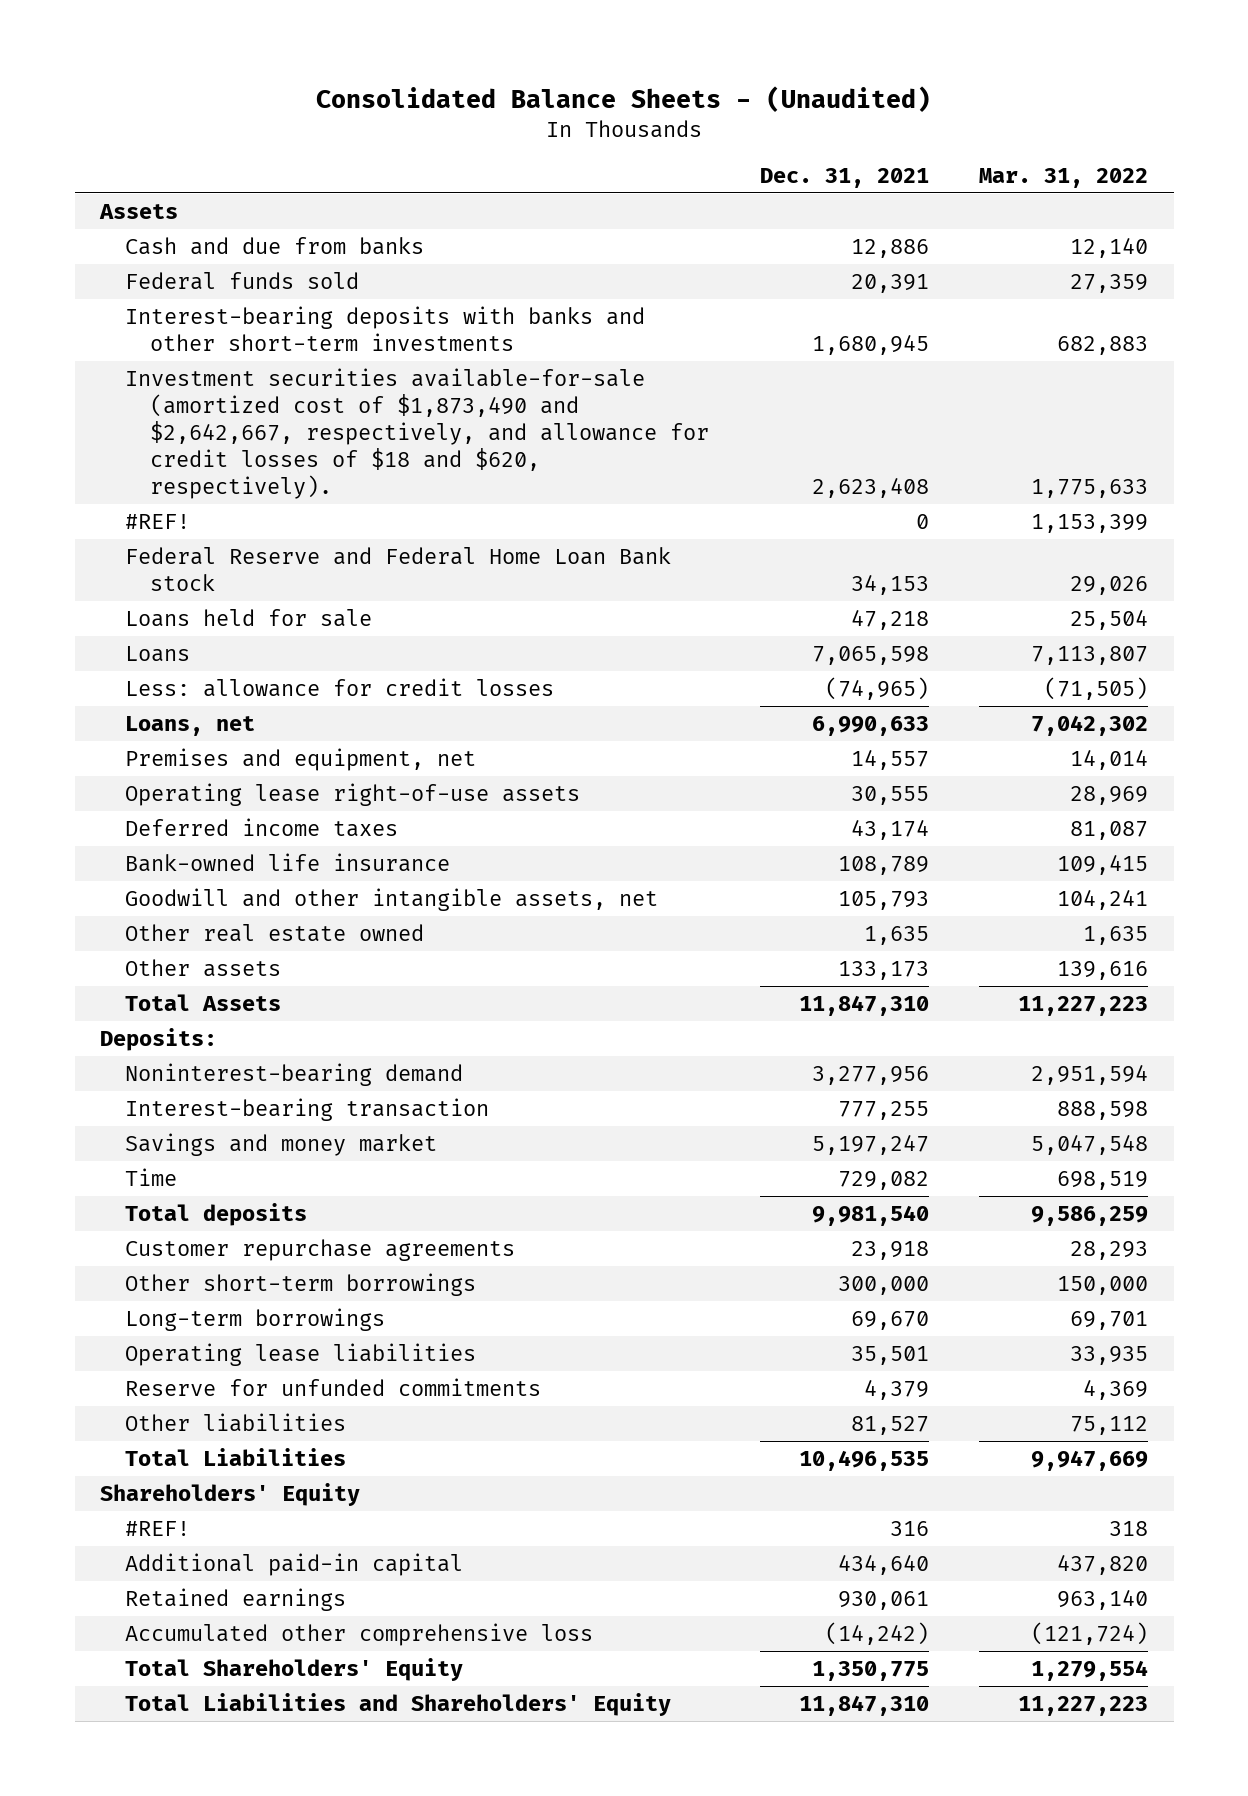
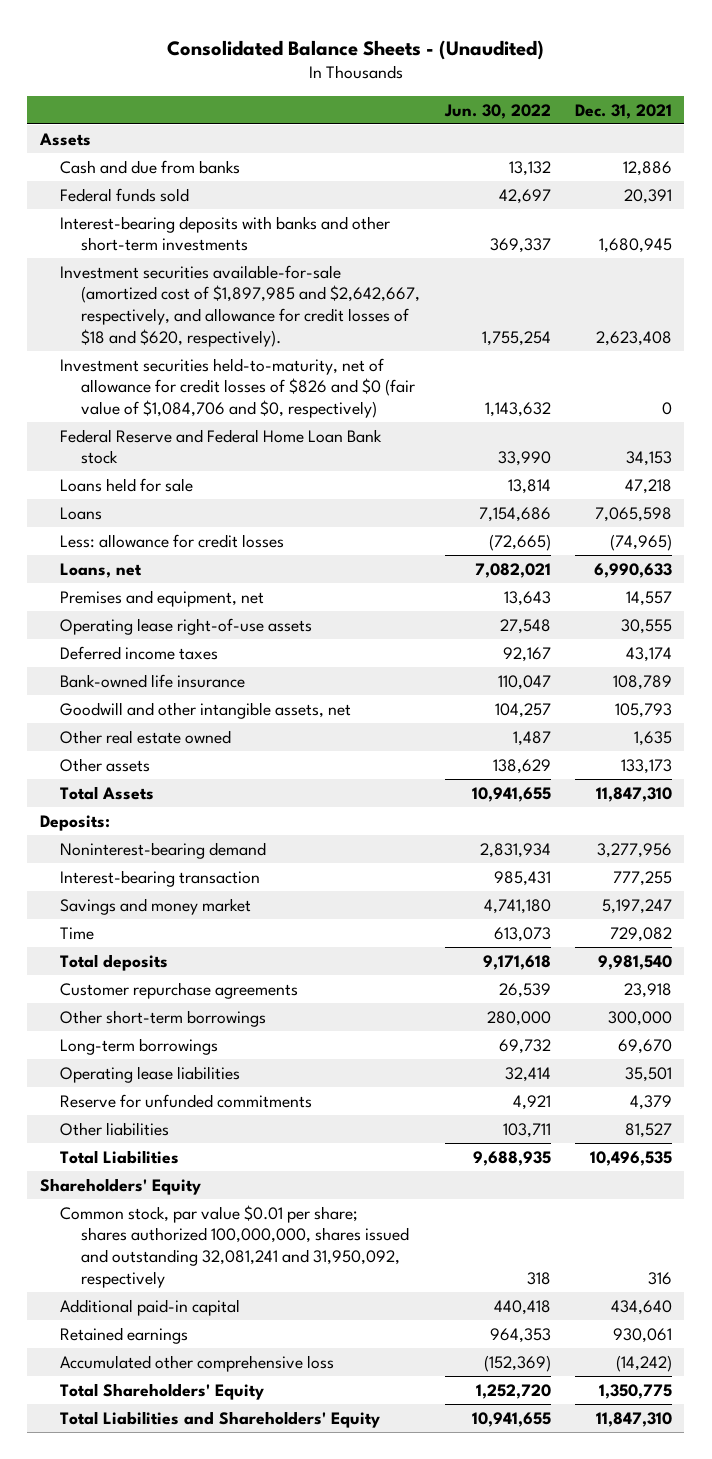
- | Dec. 31, 2021 | Mar. 31, 2022
+ | Jun. 30, 2022 | Dec. 31, 2021
- Investment securities available-for-sale (amortized cost of $1,873,490 and $2,642,667, respectively, and allowance for credit losses of $18 and $620, respectively). | 2,623,408 | 1,775,633
- #REF! | 0 | 1,153,399
+ Investment securities available-for-sale (amortized cost of $1,897,985 and $2,642,667, respectively, and allowance for credit losses of $18 and $620, respectively). | 1,755,254 | 2,623,408
+ Investment securities held-to-maturity, net of allowance for credit losses of $826 and $0 (fair value of $1,084,706 and $0, respectively) | 1,143,632 | 0
- #REF! | 316 | 318
+ Common stock, par value $0.01 per share; shares authorized 100,000,000, shares issued and outstanding 32,081,241 and 31,950,092, respectively | 318 | 316

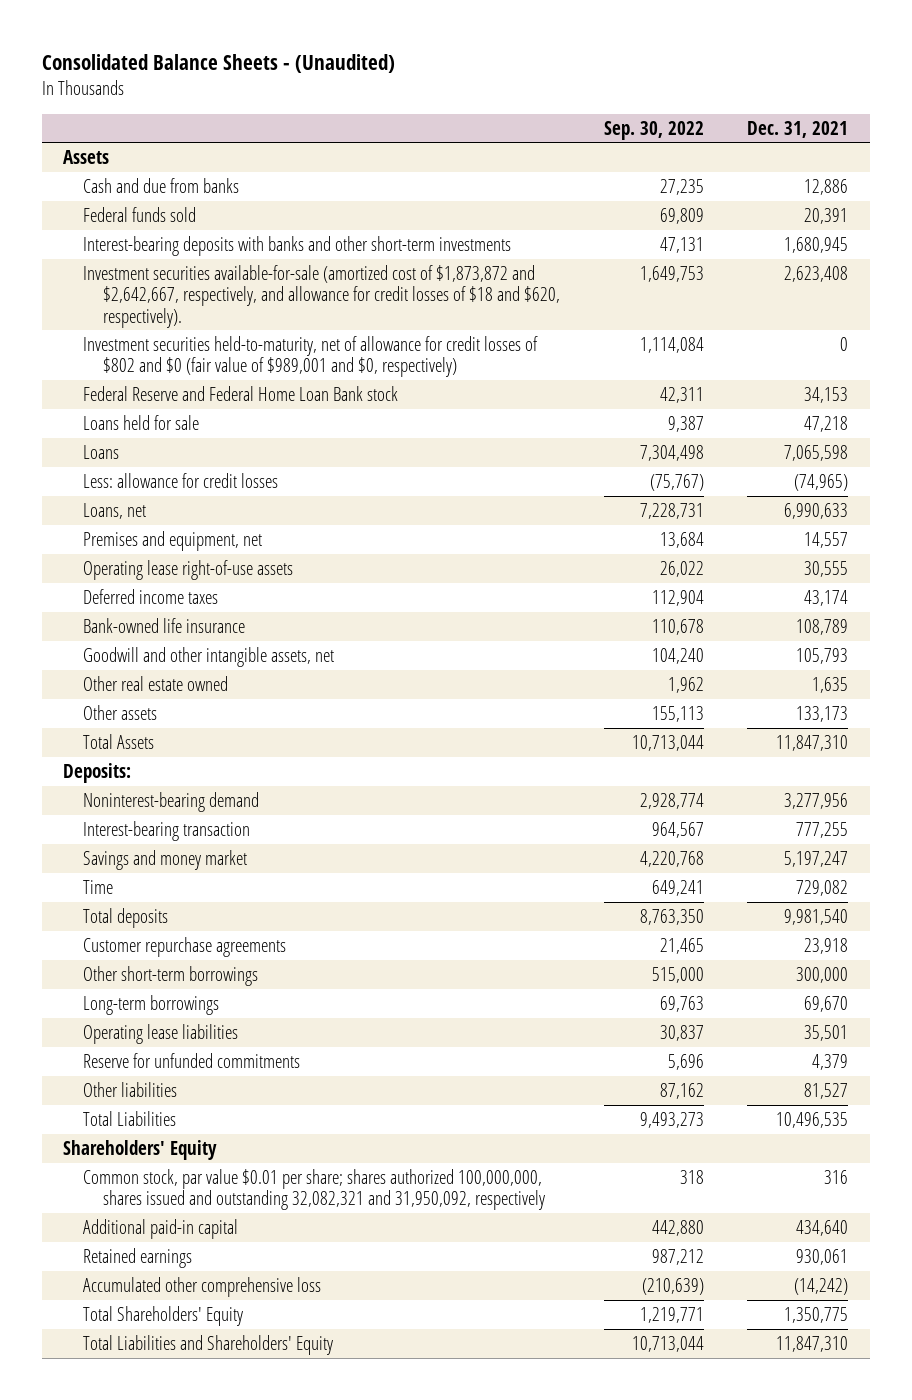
- | Jun. 30, 2022 | Dec. 31, 2021
+ | Sep. 30, 2022 | Dec. 31, 2021
- Investment securities available-for-sale (amortized cost of $1,897,985 and $2,642,667, respectively, and allowance for credit losses of $18 and $620, respectively). | 1,755,254 | 2,623,408
- Investment securities held-to-maturity, net of allowance for credit losses of $826 and $0 (fair value of $1,084,706 and $0, respectively) | 1,143,632 | 0
+ Investment securities available-for-sale (amortized cost of $1,873,872 and $2,642,667, respectively, and allowance for credit losses of $18 and $620, respectively). | 1,649,753 | 2,623,408
+ Investment securities held-to-maturity, net of allowance for credit losses of $802 and $0 (fair value of $989,001 and $0, respectively) | 1,114,084 | 0
- Common stock, par value $0.01 per share; shares authorized 100,000,000, shares issued and outstanding 32,081,241 and 31,950,092, respectively | 318 | 316
+ Common stock, par value $0.01 per share; shares authorized 100,000,000, shares issued and outstanding 32,082,321 and 31,950,092, respectively | 318 | 316

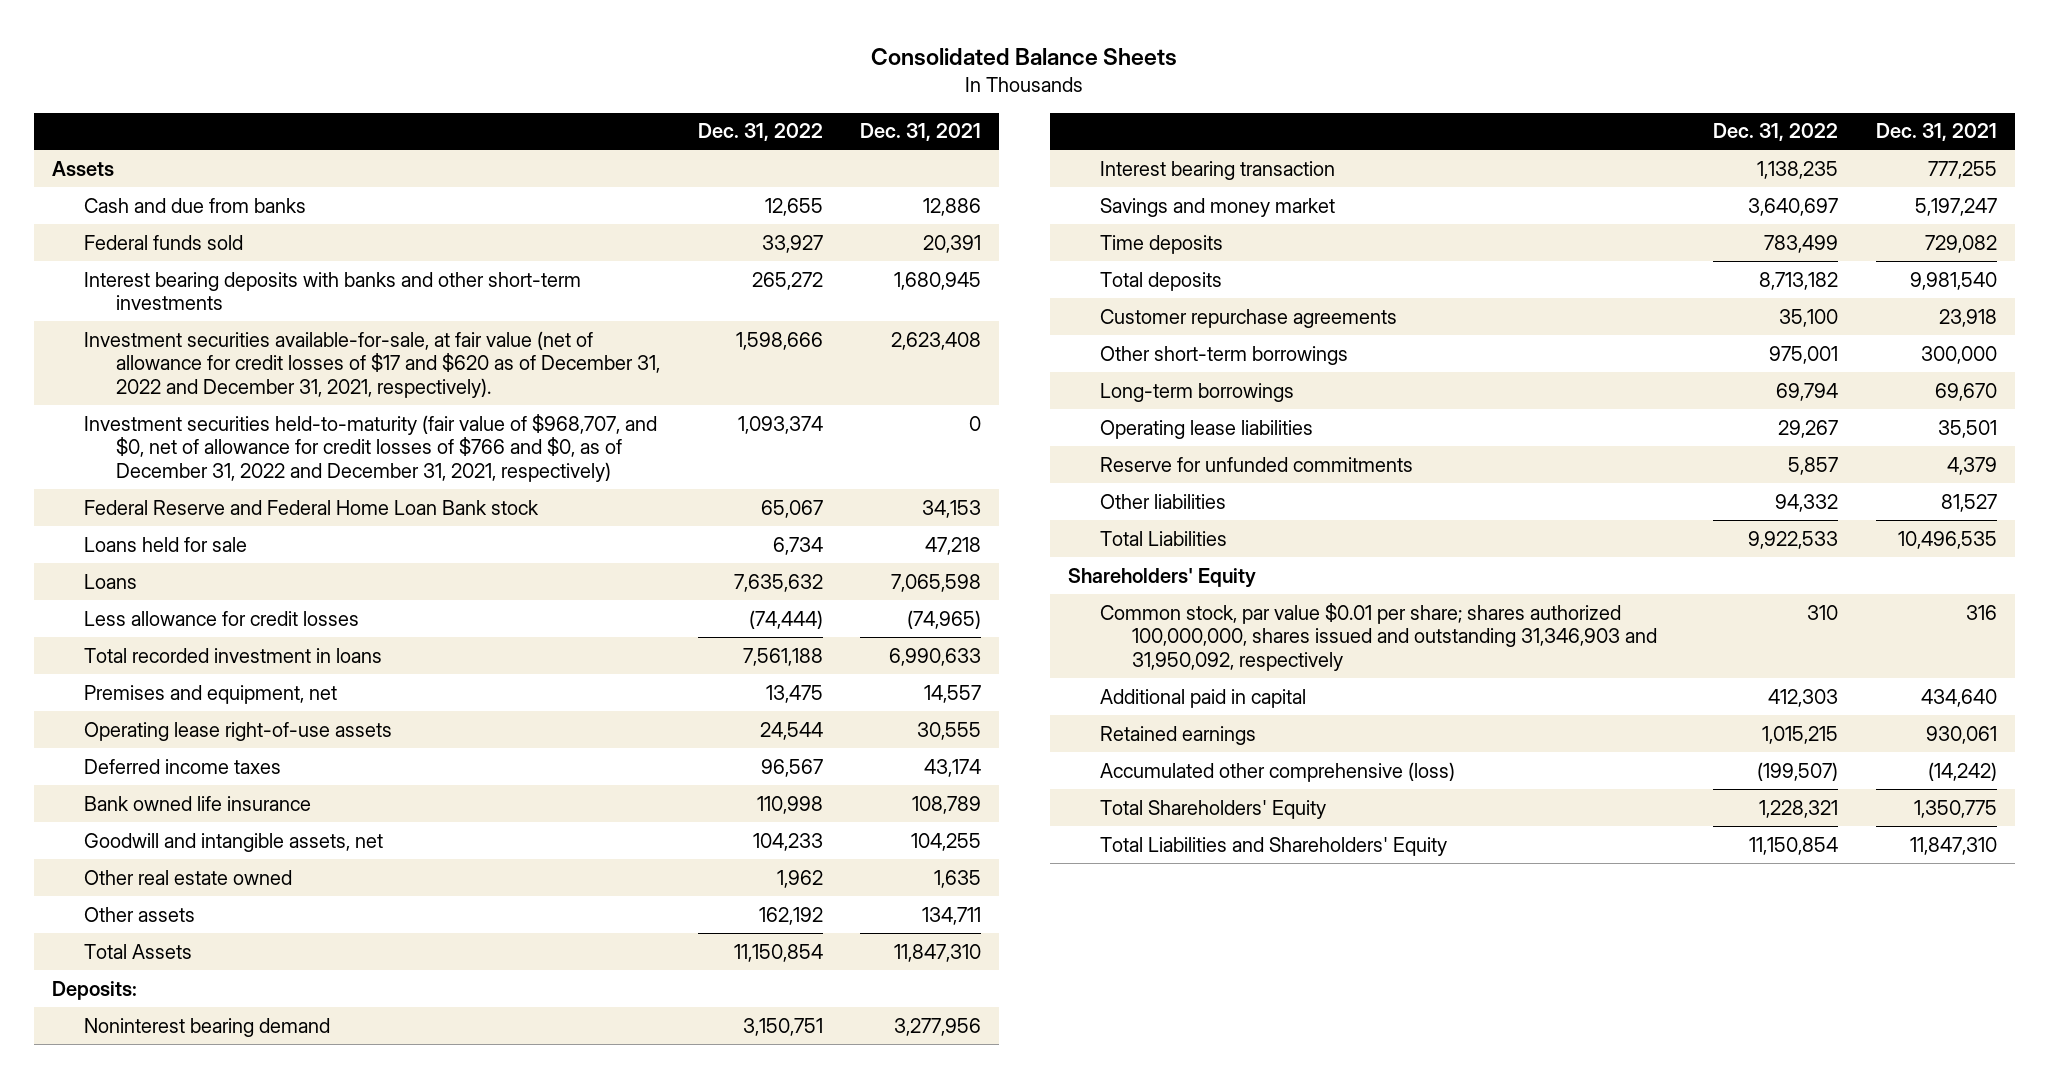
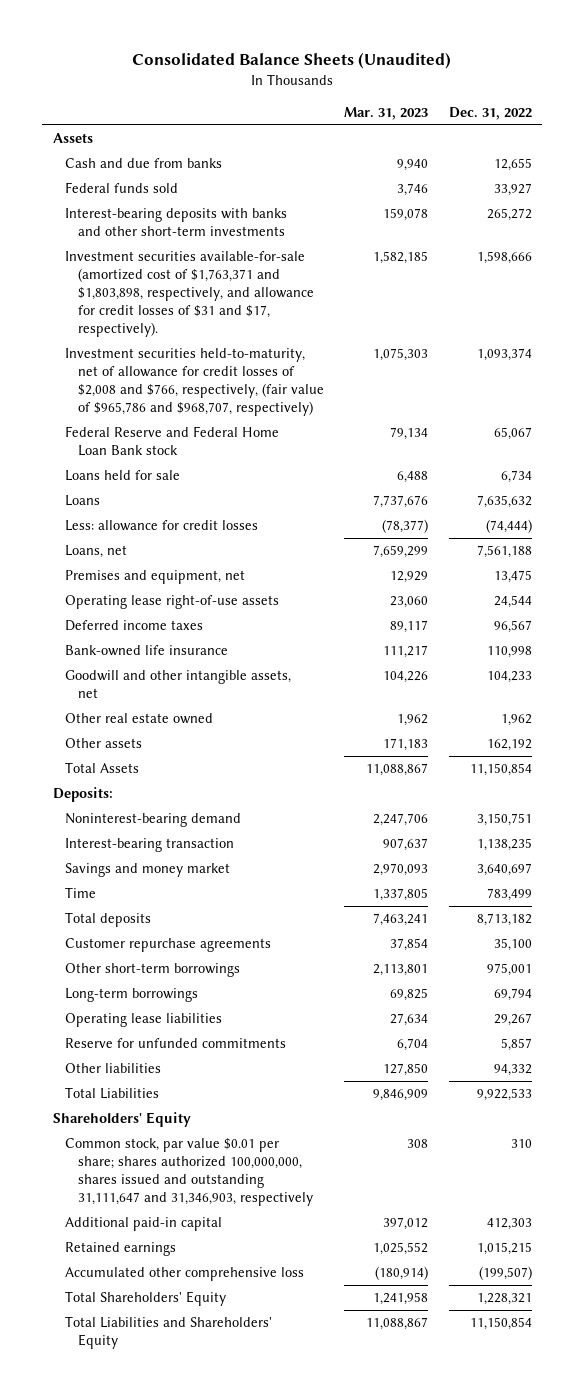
- Consolidated Balance Sheets
+ Consolidated Balance Sheets (Unaudited)
- | Dec. 31, 2022 | Dec. 31, 2021
+ | Mar. 31, 2023 | Dec. 31, 2022
- Interest bearing deposits with banks and other short-term investments | 265,272 | 1,680,945
- Investment securities available-for-sale, at fair value (net of allowance for credit losses of $17 and $620 as of December 31, 2022 and December 31, 2021, respectively). | 1,598,666 | 2,623,408
- Investment securities held-to-maturity (fair value of $968,707, and $0, net of allowance for credit losses of $766 and $0, as of December 31, 2022 and December 31, 2021, respectively) | 1,093,374 | 0
+ Interest-bearing deposits with banks and other short-term investments | 159,078 | 265,272
+ Investment securities available-for-sale (amortized cost of $1,763,371 and $1,803,898, respectively, and allowance for credit losses of $31 and $17, respectively). | 1,582,185 | 1,598,666
+ Investment securities held-to-maturity, net of allowance for credit losses of $2,008 and $766, respectively, (fair value of $965,786 and $968,707, respectively) | 1,075,303 | 1,093,374
- Less allowance for credit losses | (74,444) | (74,965)
- Total recorded investment in loans | 7,561,188 | 6,990,633
+ Less: allowance for credit losses | (78,377) | (74,444)
+ Loans, net | 7,659,299 | 7,561,188
- Bank owned life insurance | 110,998 | 108,789
- Goodwill and intangible assets, net | 104,233 | 104,255
+ Bank-owned life insurance | 111,217 | 110,998
+ Goodwill and other intangible assets, net | 104,226 | 104,233
- Noninterest bearing demand | 3,150,751 | 3,277,956
- Interest bearing transaction | 1,138,235 | 777,255
+ Noninterest-bearing demand | 2,247,706 | 3,150,751
+ Interest-bearing transaction | 907,637 | 1,138,235
- Time deposits | 783,499 | 729,082
+ Time | 1,337,805 | 783,499
- Common stock, par value $0.01 per share; shares authorized 100,000,000, shares issued and outstanding 31,346,903 and 31,950,092, respectively | 310 | 316
- Additional paid in capital | 412,303 | 434,640
+ Common stock, par value $0.01 per share; shares authorized 100,000,000, shares issued and outstanding 31,111,647 and 31,346,903, respectively | 308 | 310
+ Additional paid-in capital | 397,012 | 412,303
- Accumulated other comprehensive (loss) | (199,507) | (14,242)
+ Accumulated other comprehensive loss | (180,914) | (199,507)

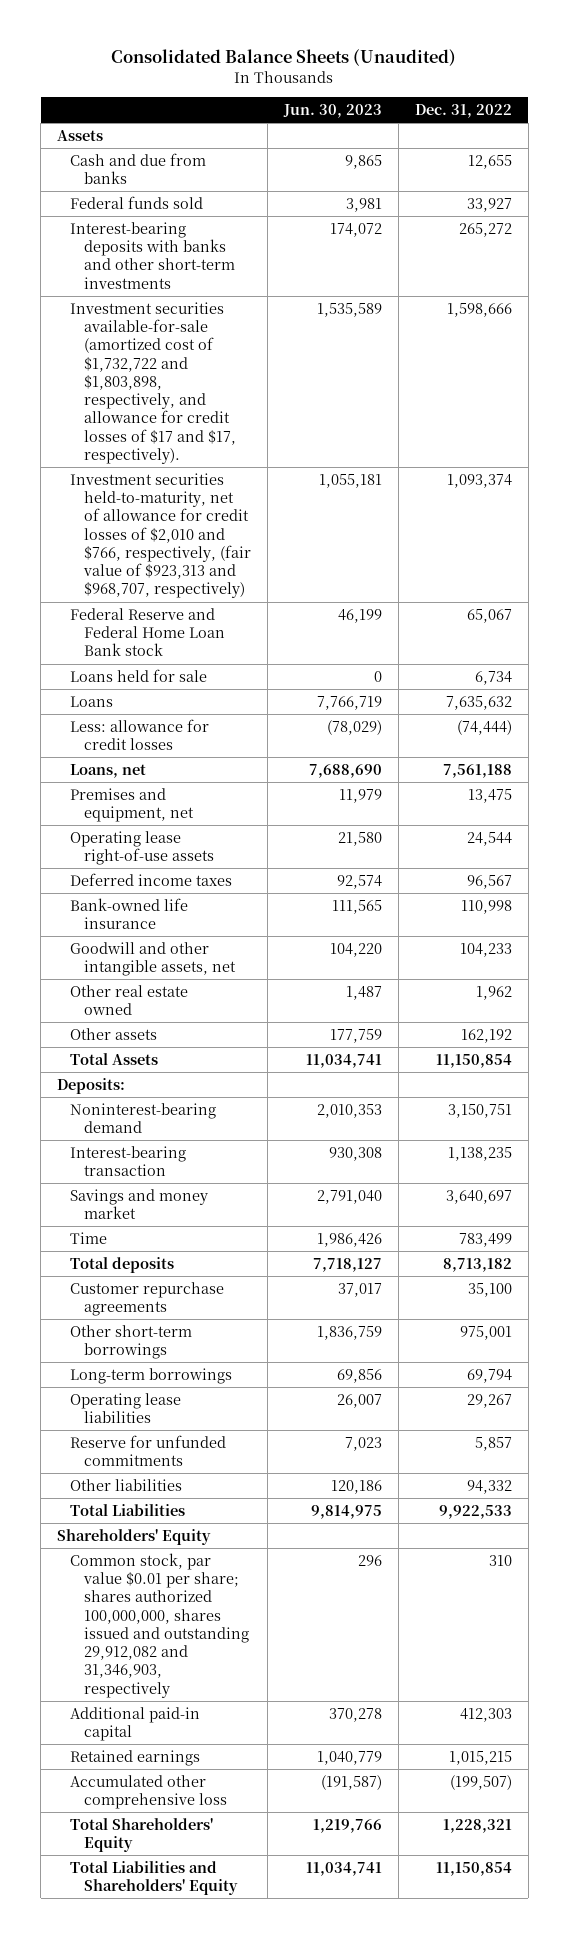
- | Mar. 31, 2023 | Dec. 31, 2022
+ | Jun. 30, 2023 | Dec. 31, 2022
- Investment securities available-for-sale (amortized cost of $1,763,371 and $1,803,898, respectively, and allowance for credit losses of $31 and $17, respectively). | 1,582,185 | 1,598,666
- Investment securities held-to-maturity, net of allowance for credit losses of $2,008 and $766, respectively, (fair value of $965,786 and $968,707, respectively) | 1,075,303 | 1,093,374
+ Investment securities available-for-sale (amortized cost of $1,732,722 and $1,803,898, respectively, and allowance for credit losses of $17 and $17, respectively). | 1,535,589 | 1,598,666
+ Investment securities held-to-maturity, net of allowance for credit losses of $2,010 and $766, respectively, (fair value of $923,313 and $968,707, respectively) | 1,055,181 | 1,093,374
- Common stock, par value $0.01 per share; shares authorized 100,000,000, shares issued and outstanding 31,111,647 and 31,346,903, respectively | 308 | 310
+ Common stock, par value $0.01 per share; shares authorized 100,000,000, shares issued and outstanding 29,912,082 and 31,346,903, respectively | 296 | 310

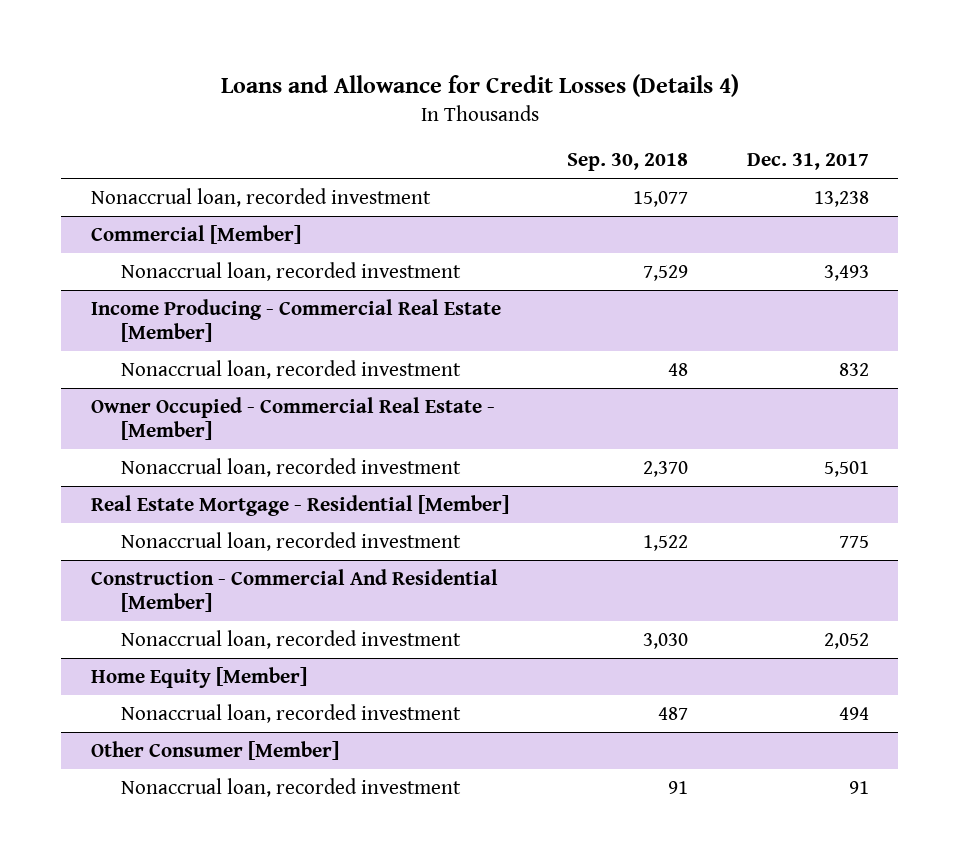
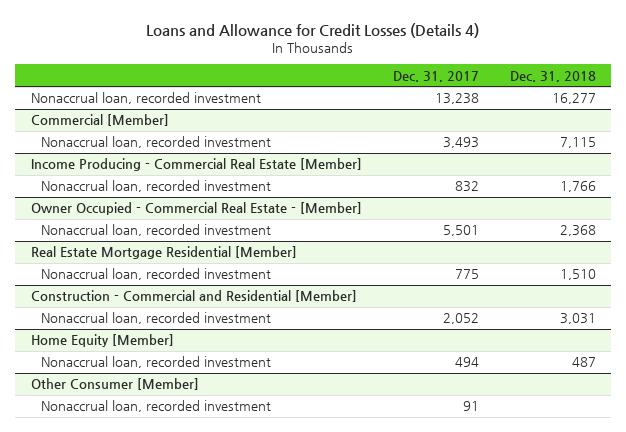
- | Sep. 30, 2018 | Dec. 31, 2017
+ | Dec. 31, 2017 | Dec. 31, 2018
- Real Estate Mortgage - Residential [Member]
+ Real Estate Mortgage Residential [Member]
- Construction - Commercial And Residential [Member]
+ Construction - Commercial and Residential [Member]

